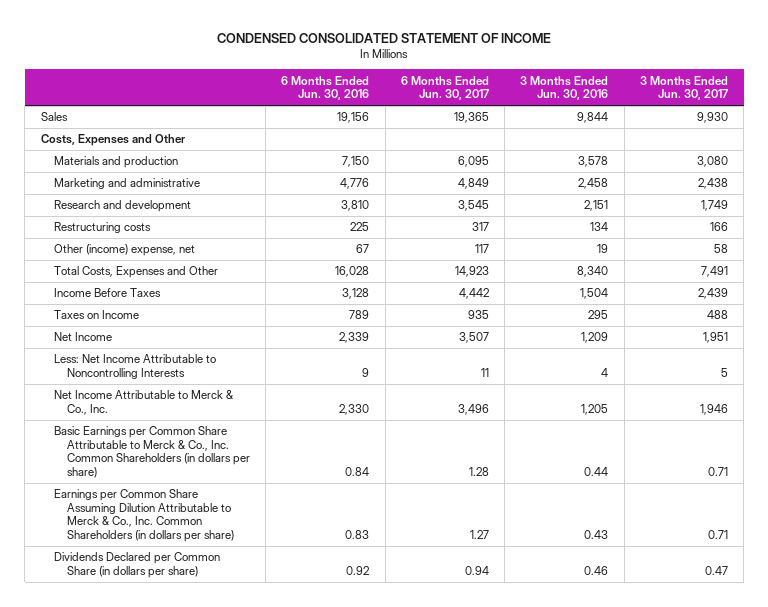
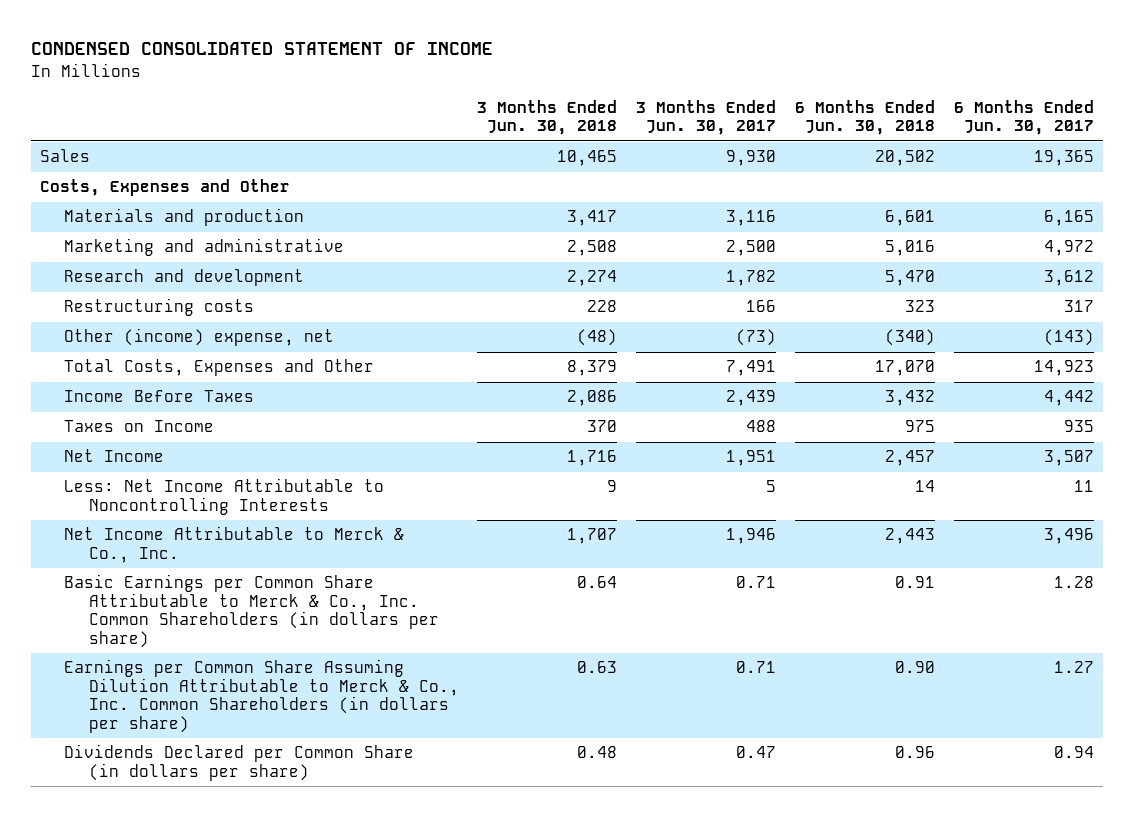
- | 6 Months Ended Jun. 30, 2016 | 6 Months Ended Jun. 30, 2017 | 3 Months Ended Jun. 30, 2016 | 3 Months Ended Jun. 30, 2017
+ | 3 Months Ended Jun. 30, 2018 | 3 Months Ended Jun. 30, 2017 | 6 Months Ended Jun. 30, 2018 | 6 Months Ended Jun. 30, 2017
- Materials and production | 7,150 | 6,095 | 3,578 | 3,080
- Marketing and administrative | 4,776 | 4,849 | 2,458 | 2,438
- Research and development | 3,810 | 3,545 | 2,151 | 1,749
+ Materials and production | 3,417 | 3,116 | 6,601 | 6,165
+ Marketing and administrative | 2,508 | 2,500 | 5,016 | 4,972
+ Research and development | 2,274 | 1,782 | 5,470 | 3,612
- Other (income) expense, net | 67 | 117 | 19 | 58
+ Other (income) expense, net | (48) | (73) | (340) | (143)

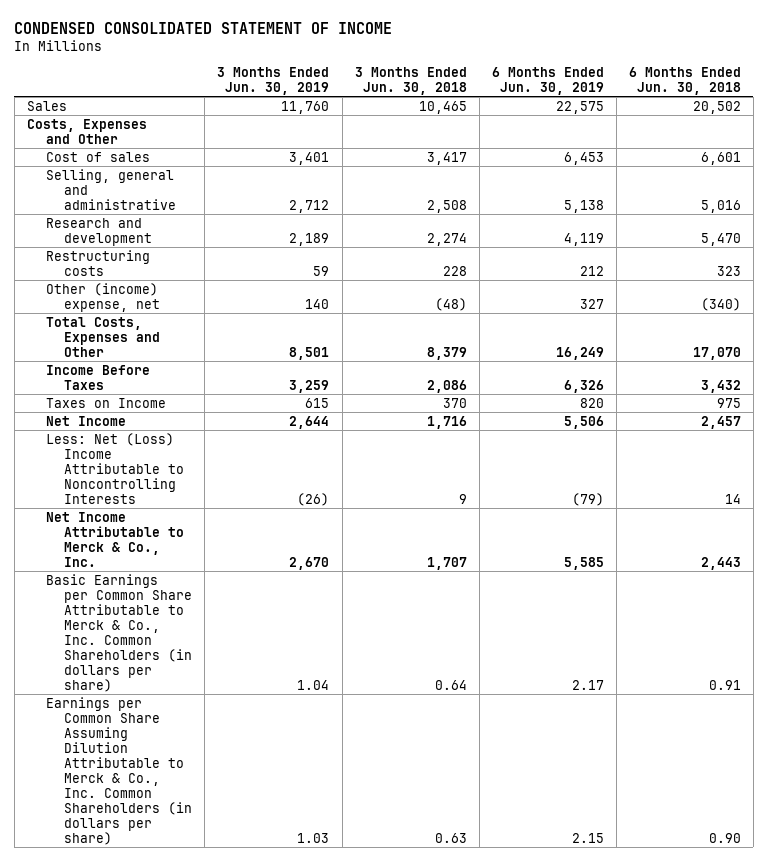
- | 3 Months Ended Jun. 30, 2018 | 3 Months Ended Jun. 30, 2017 | 6 Months Ended Jun. 30, 2018 | 6 Months Ended Jun. 30, 2017
+ | 3 Months Ended Jun. 30, 2019 | 3 Months Ended Jun. 30, 2018 | 6 Months Ended Jun. 30, 2019 | 6 Months Ended Jun. 30, 2018
- Materials and production | 3,417 | 3,116 | 6,601 | 6,165
- Marketing and administrative | 2,508 | 2,500 | 5,016 | 4,972
+ Cost of sales | 3,401 | 3,417 | 6,453 | 6,601
+ Selling, general and administrative | 2,712 | 2,508 | 5,138 | 5,016
- Less: Net Income Attributable to Noncontrolling Interests | 9 | 5 | 14 | 11
+ Less: Net (Loss) Income Attributable to Noncontrolling Interests | (26) | 9 | (79) | 14
- Dividends Declared per Common Share (in dollars per share) | 0.48 | 0.47 | 0.96 | 0.94

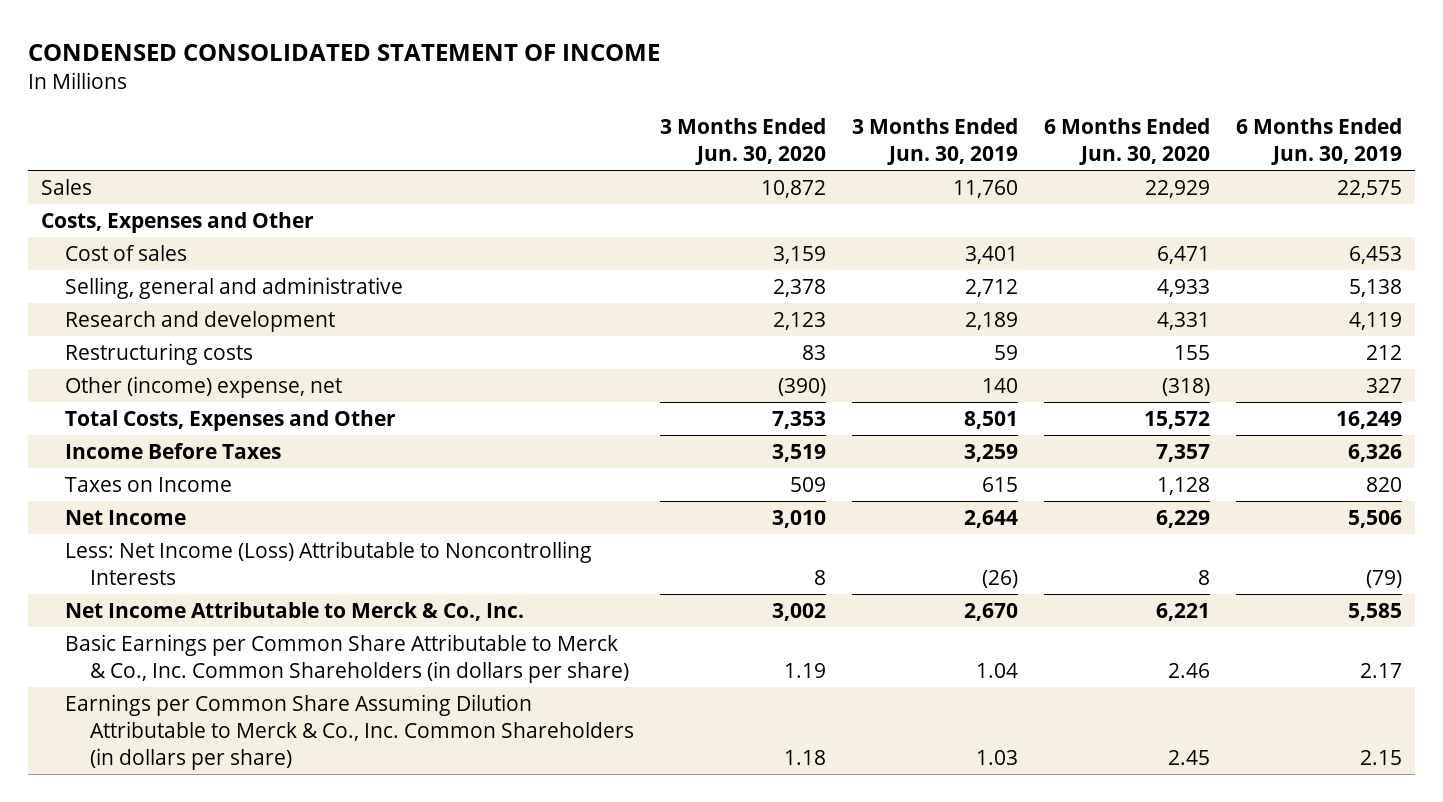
- | 3 Months Ended Jun. 30, 2019 | 3 Months Ended Jun. 30, 2018 | 6 Months Ended Jun. 30, 2019 | 6 Months Ended Jun. 30, 2018
+ | 3 Months Ended Jun. 30, 2020 | 3 Months Ended Jun. 30, 2019 | 6 Months Ended Jun. 30, 2020 | 6 Months Ended Jun. 30, 2019
- Less: Net (Loss) Income Attributable to Noncontrolling Interests | (26) | 9 | (79) | 14
+ Less: Net Income (Loss) Attributable to Noncontrolling Interests | 8 | (26) | 8 | (79)

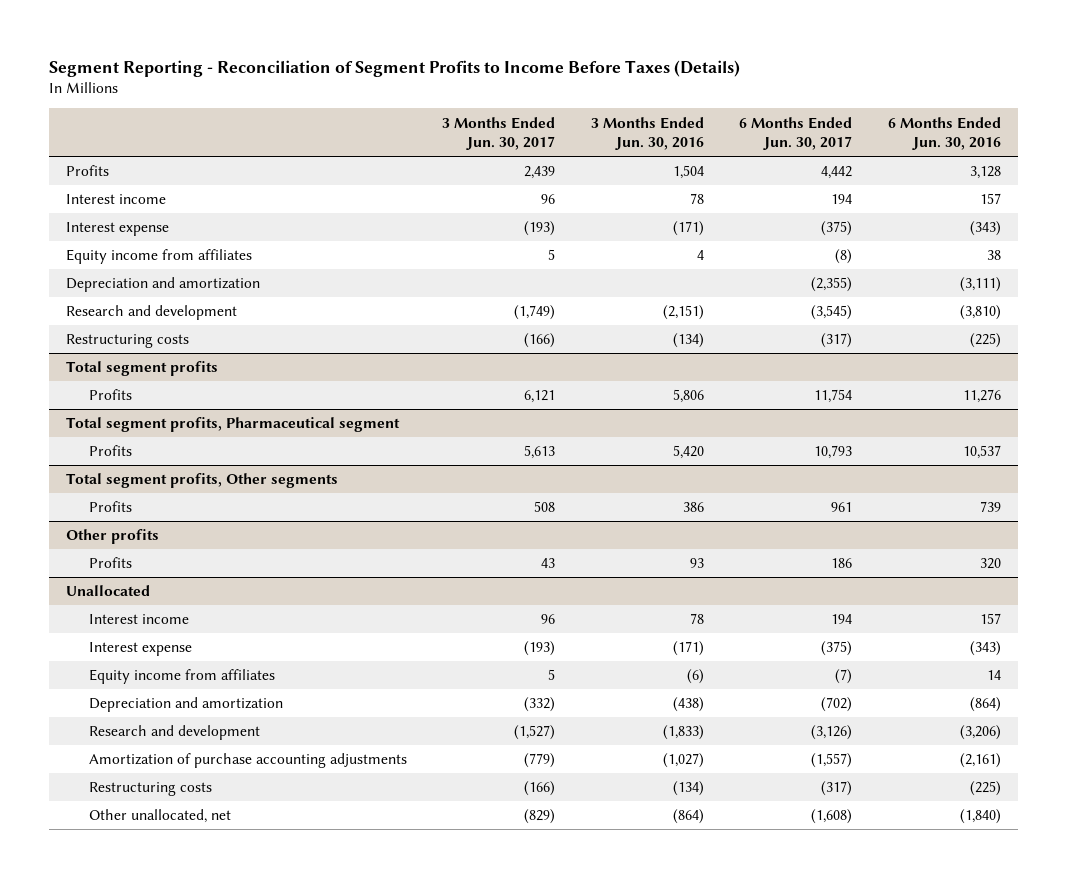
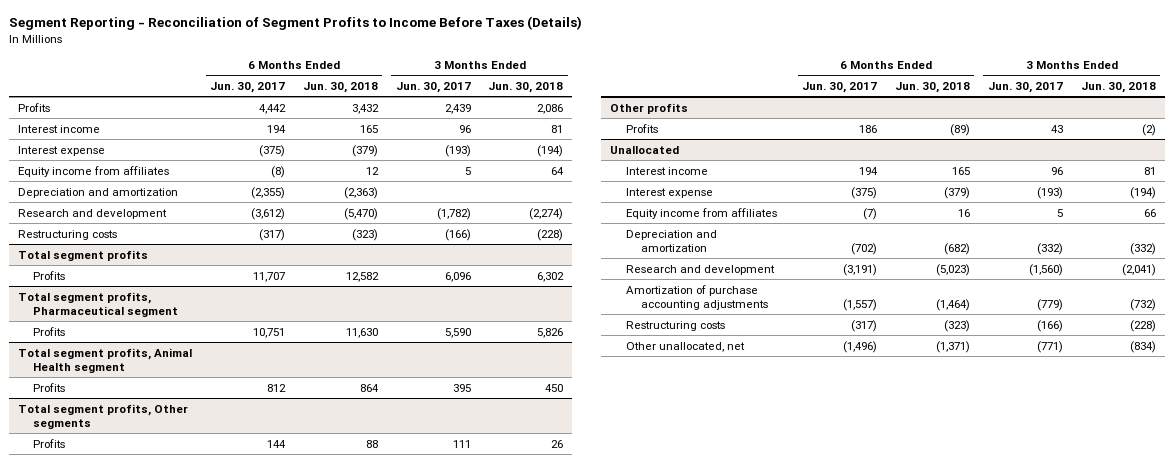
- | 3 Months Ended Jun. 30, 2017 | 3 Months Ended Jun. 30, 2016 | 6 Months Ended Jun. 30, 2017 | 6 Months Ended Jun. 30, 2016
+ | 6 Months Ended Jun. 30, 2017 | 6 Months Ended Jun. 30, 2018 | 3 Months Ended Jun. 30, 2017 | 3 Months Ended Jun. 30, 2018
- Research and development | (1,749) | (2,151) | (3,545) | (3,810)
+ Research and development | (3,612) | (5,470) | (1,782) | (2,274)
@ Total segment profits
- Profits | 6,121 | 5,806 | 11,754 | 11,276
+ Profits | 11,707 | 12,582 | 6,096 | 6,302
@ Total segment profits, Pharmaceutical segment
- Profits | 5,613 | 5,420 | 10,793 | 10,537
+ Profits | 10,751 | 11,630 | 5,590 | 5,826
+ Total segment profits, Animal Health segment
+ Profits | 812 | 864 | 395 | 450
@ Total segment profits, Other segments
- Profits | 508 | 386 | 961 | 739
+ Profits | 144 | 88 | 111 | 26
@ Unallocated
- Research and development | (1,527) | (1,833) | (3,126) | (3,206)
+ Research and development | (3,191) | (5,023) | (1,560) | (2,041)
- Other unallocated, net | (829) | (864) | (1,608) | (1,840)
+ Other unallocated, net | (1,496) | (1,371) | (771) | (834)

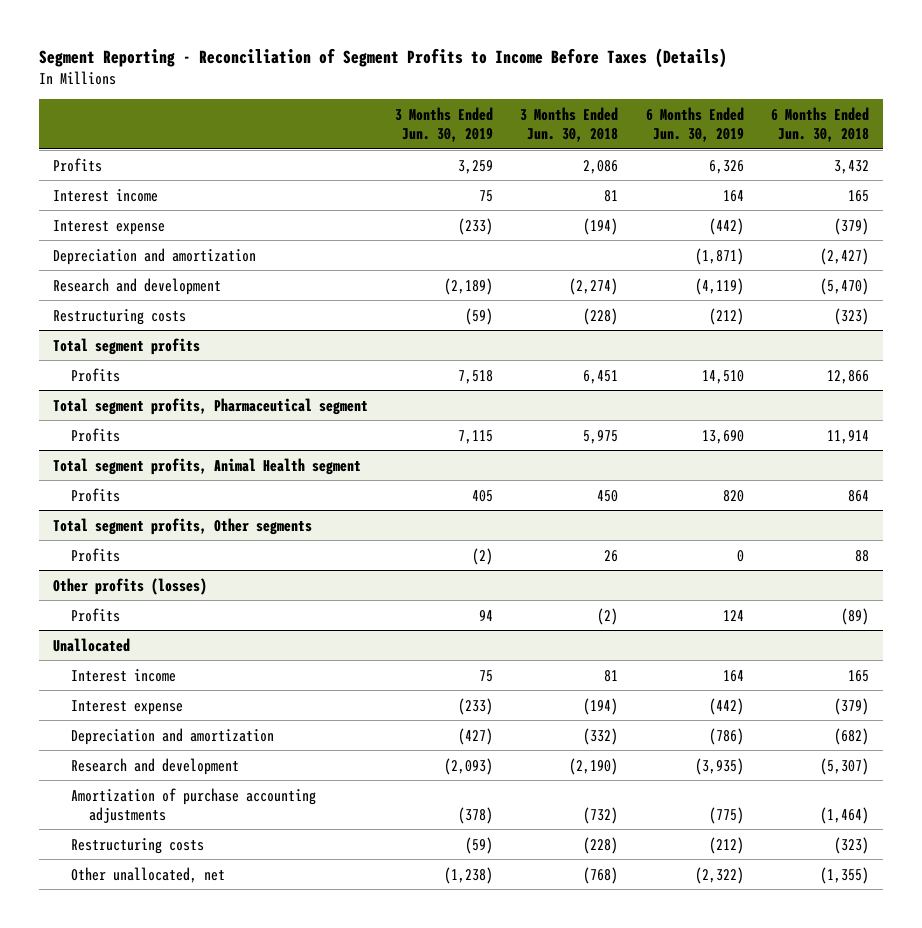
- | 6 Months Ended Jun. 30, 2017 | 6 Months Ended Jun. 30, 2018 | 3 Months Ended Jun. 30, 2017 | 3 Months Ended Jun. 30, 2018
+ | 3 Months Ended Jun. 30, 2019 | 3 Months Ended Jun. 30, 2018 | 6 Months Ended Jun. 30, 2019 | 6 Months Ended Jun. 30, 2018
- Equity income from affiliates | (8) | 12 | 5 | 64
- Depreciation and amortization | (2,355) | (2,363) | |
+ Depreciation and amortization | | | (1,871) | (2,427)
@ Total segment profits
- Profits | 11,707 | 12,582 | 6,096 | 6,302
+ Profits | 7,518 | 6,451 | 14,510 | 12,866
@ Total segment profits, Pharmaceutical segment
- Profits | 10,751 | 11,630 | 5,590 | 5,826
+ Profits | 7,115 | 5,975 | 13,690 | 11,914
- Other profits
+ Other profits (losses)
@ Unallocated
- Equity income from affiliates | (7) | 16 | 5 | 66
- Research and development | (3,191) | (5,023) | (1,560) | (2,041)
+ Research and development | (2,093) | (2,190) | (3,935) | (5,307)
- Other unallocated, net | (1,496) | (1,371) | (771) | (834)
+ Other unallocated, net | (1,238) | (768) | (2,322) | (1,355)

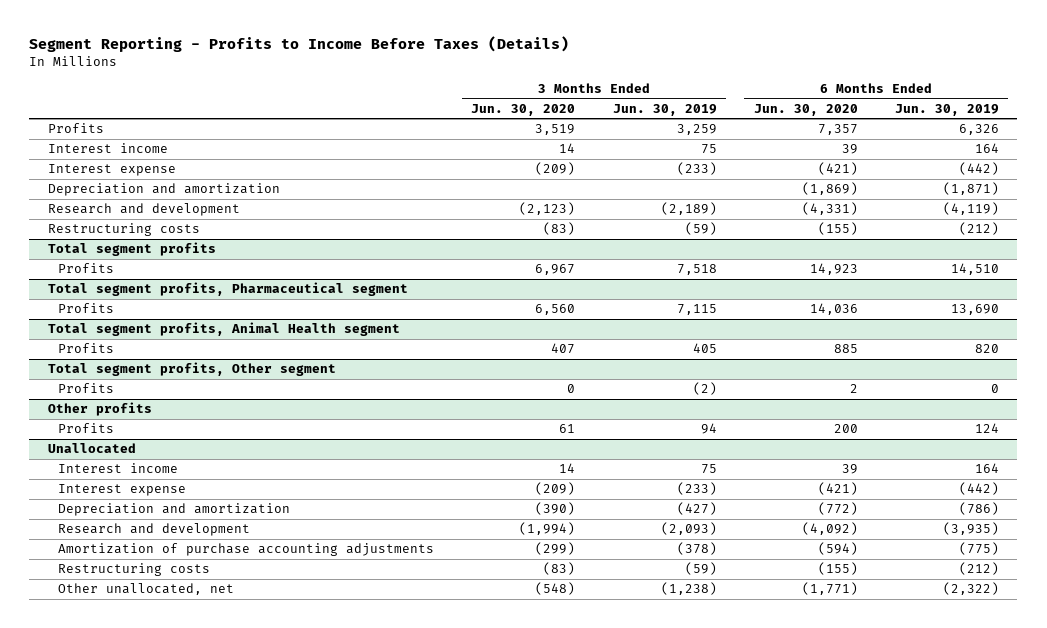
- Segment Reporting - Reconciliation of Segment Profits to Income Before Taxes (Details)
+ Segment Reporting - Profits to Income Before Taxes (Details)
- | 3 Months Ended Jun. 30, 2019 | 3 Months Ended Jun. 30, 2018 | 6 Months Ended Jun. 30, 2019 | 6 Months Ended Jun. 30, 2018
+ | 3 Months Ended Jun. 30, 2020 | 3 Months Ended Jun. 30, 2019 | 6 Months Ended Jun. 30, 2020 | 6 Months Ended Jun. 30, 2019
- Total segment profits, Other segments
+ Total segment profits, Other segment
- Other profits (losses)
+ Other profits

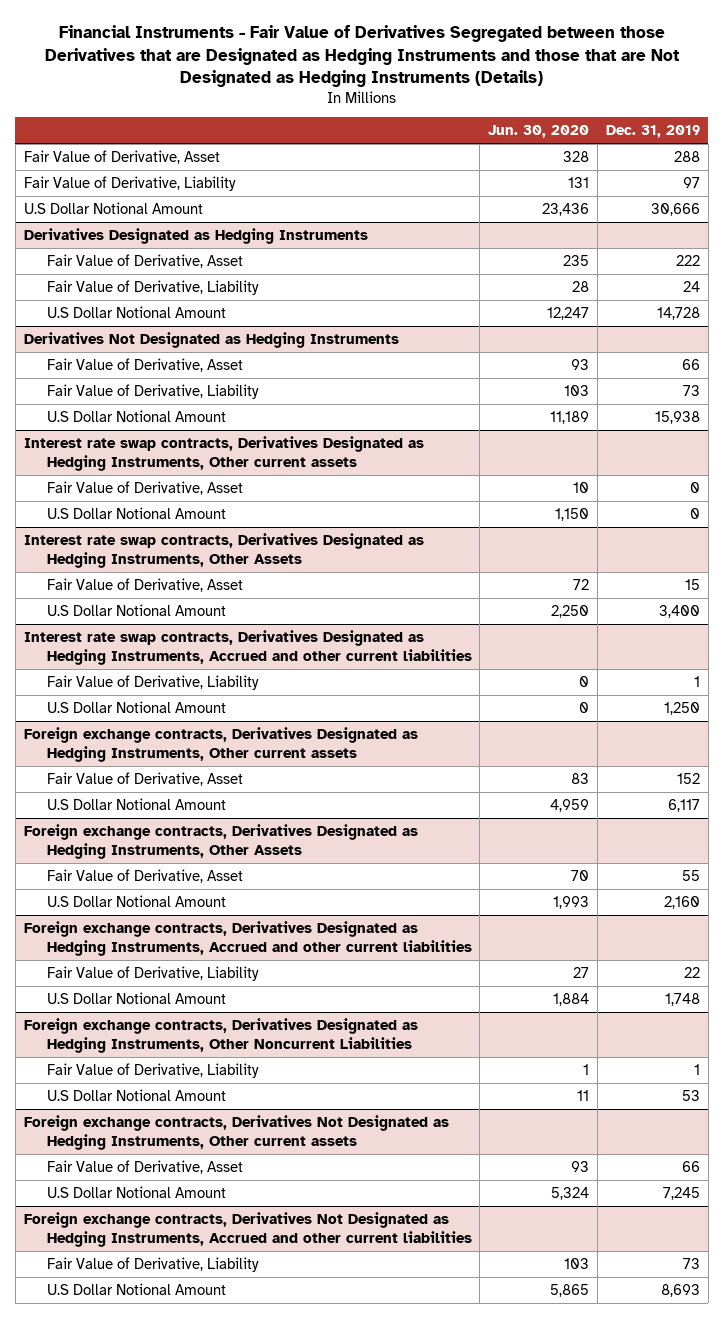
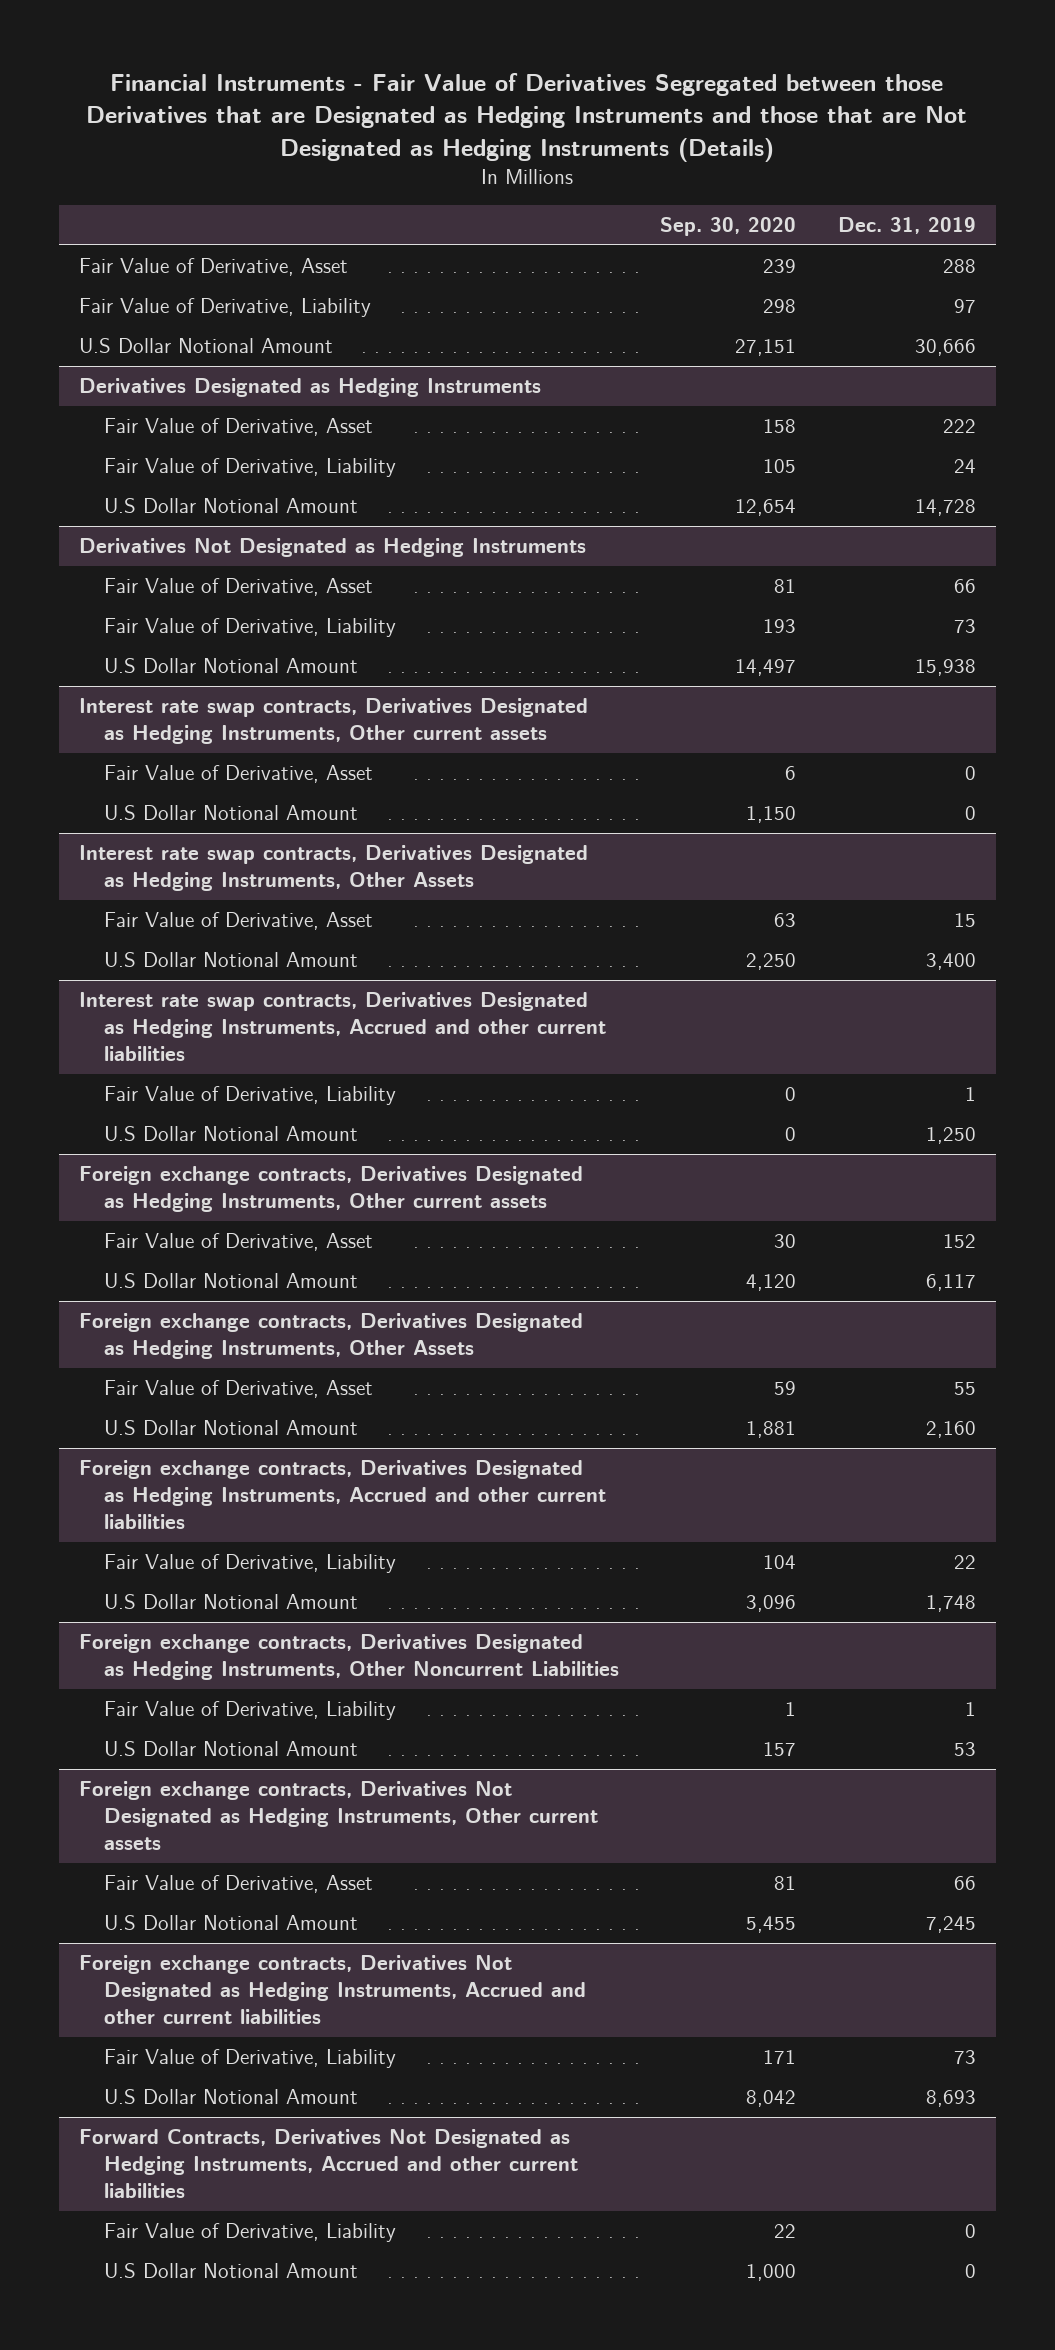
- | Jun. 30, 2020 | Dec. 31, 2019
+ | Sep. 30, 2020 | Dec. 31, 2019
+ Forward Contracts, Derivatives Not Designated as Hedging Instruments, Accrued and other current liabilities
+ Fair Value of Derivative, Liability | 22 | 0
+ U.S Dollar Notional Amount | 1,000 | 0

